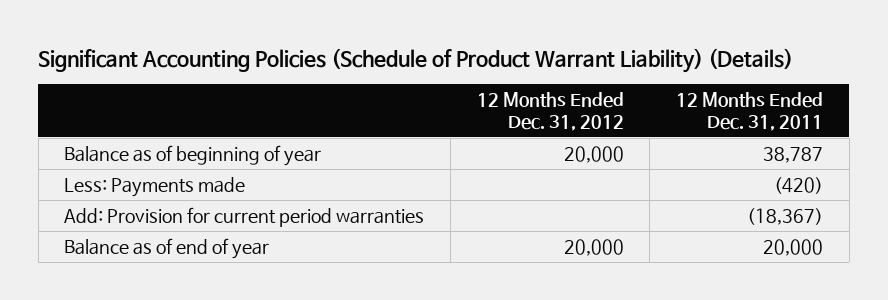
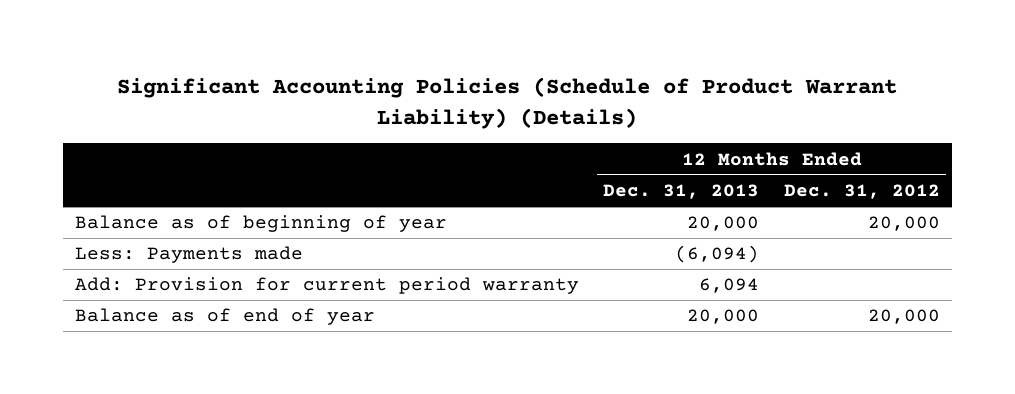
- | 12 Months Ended Dec. 31, 2012 | 12 Months Ended Dec. 31, 2011
+ | 12 Months Ended Dec. 31, 2013 | 12 Months Ended Dec. 31, 2012
- Add: Provision for current period warranties | | (18,367)
+ Add: Provision for current period warranty | 6,094 |

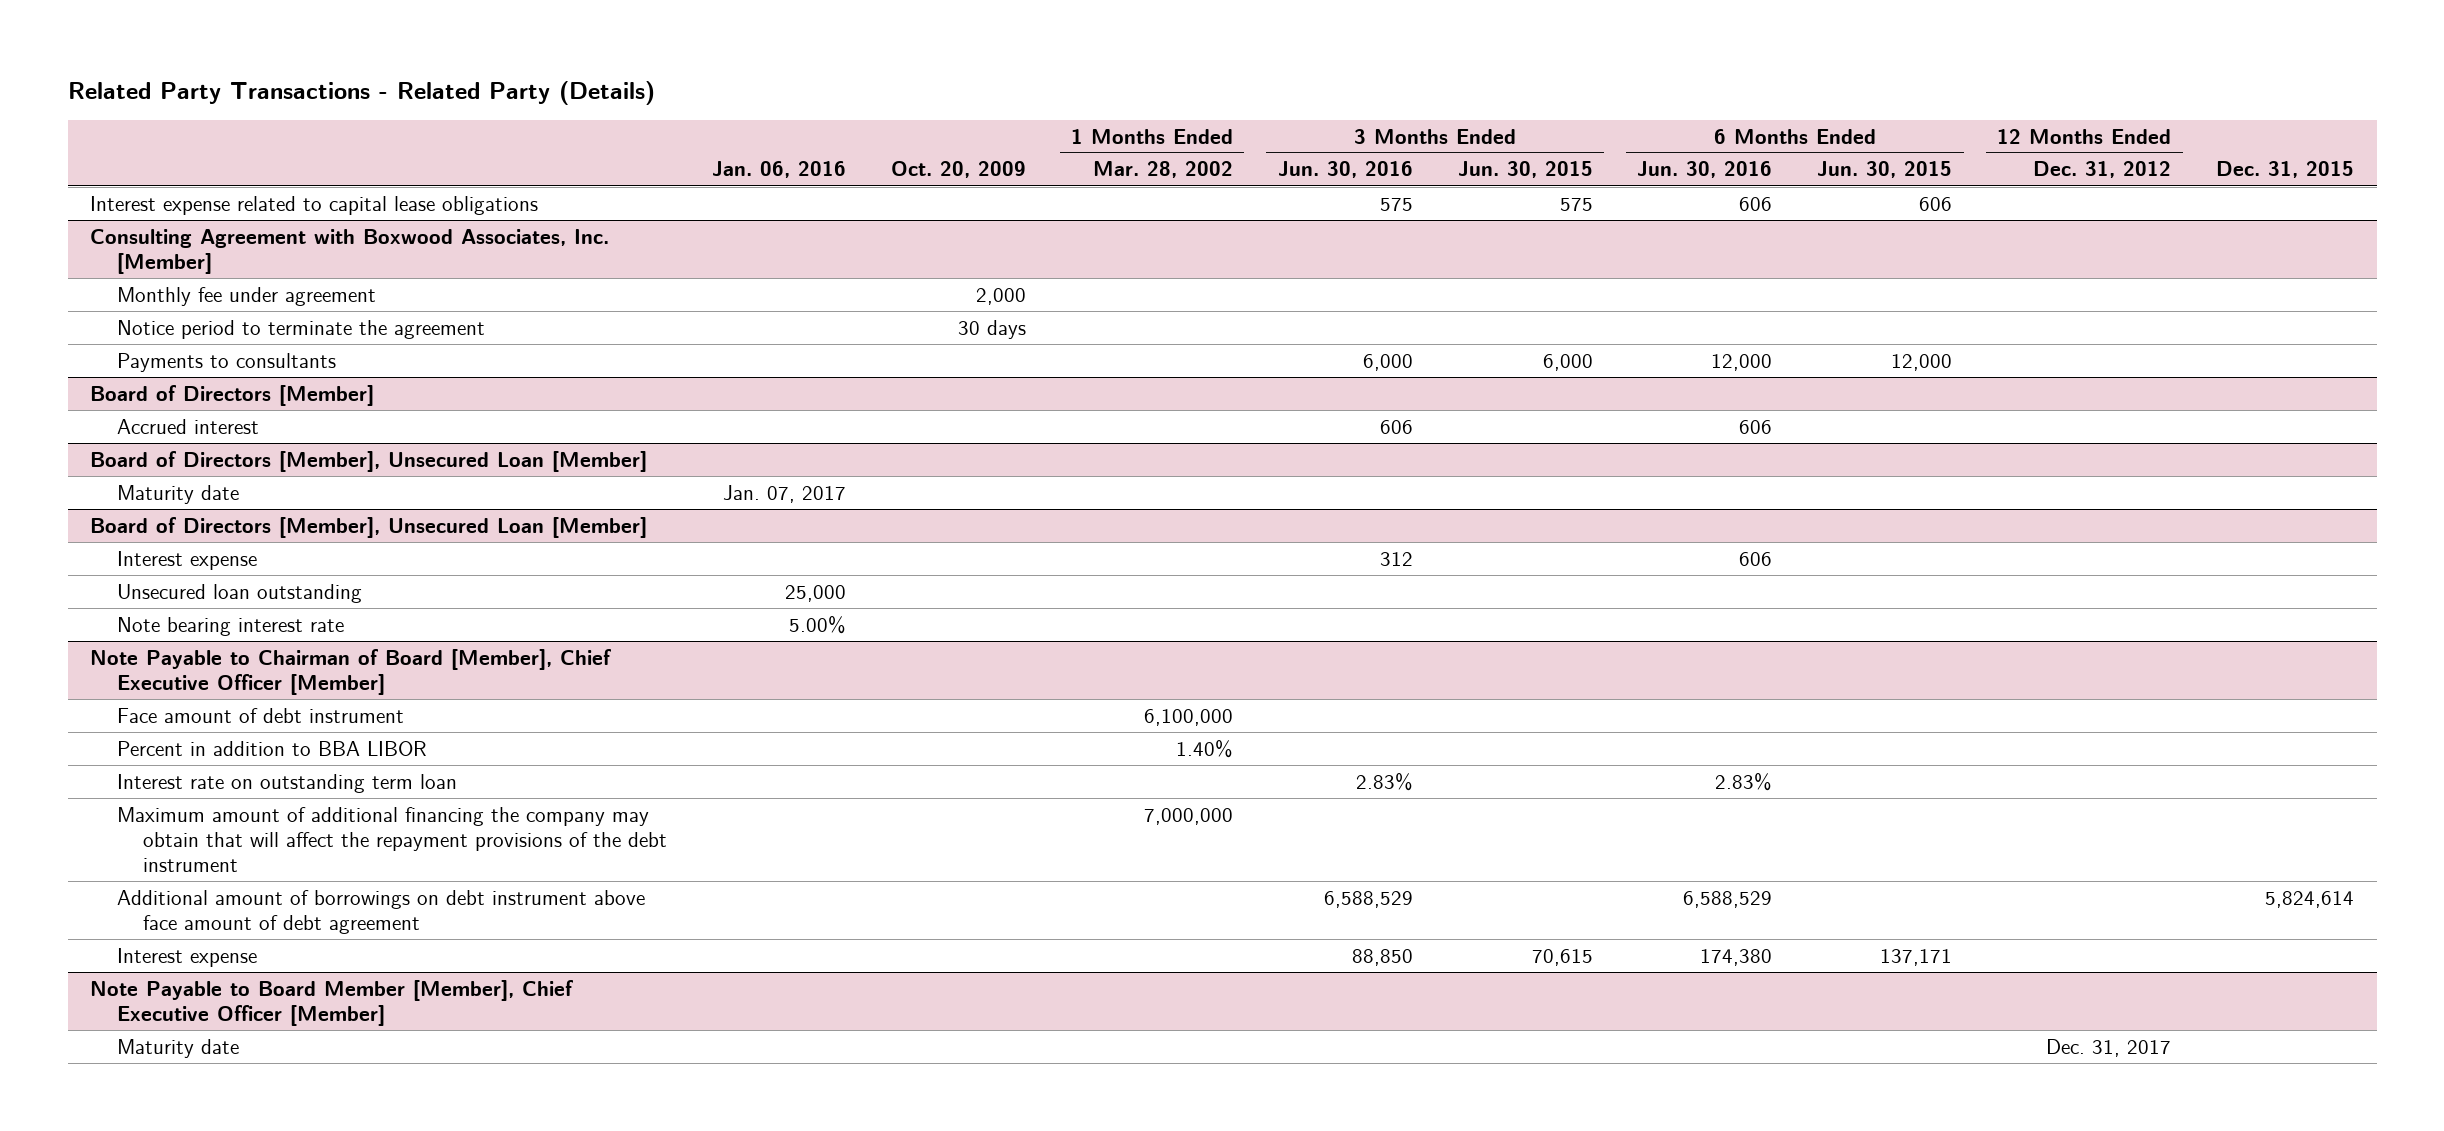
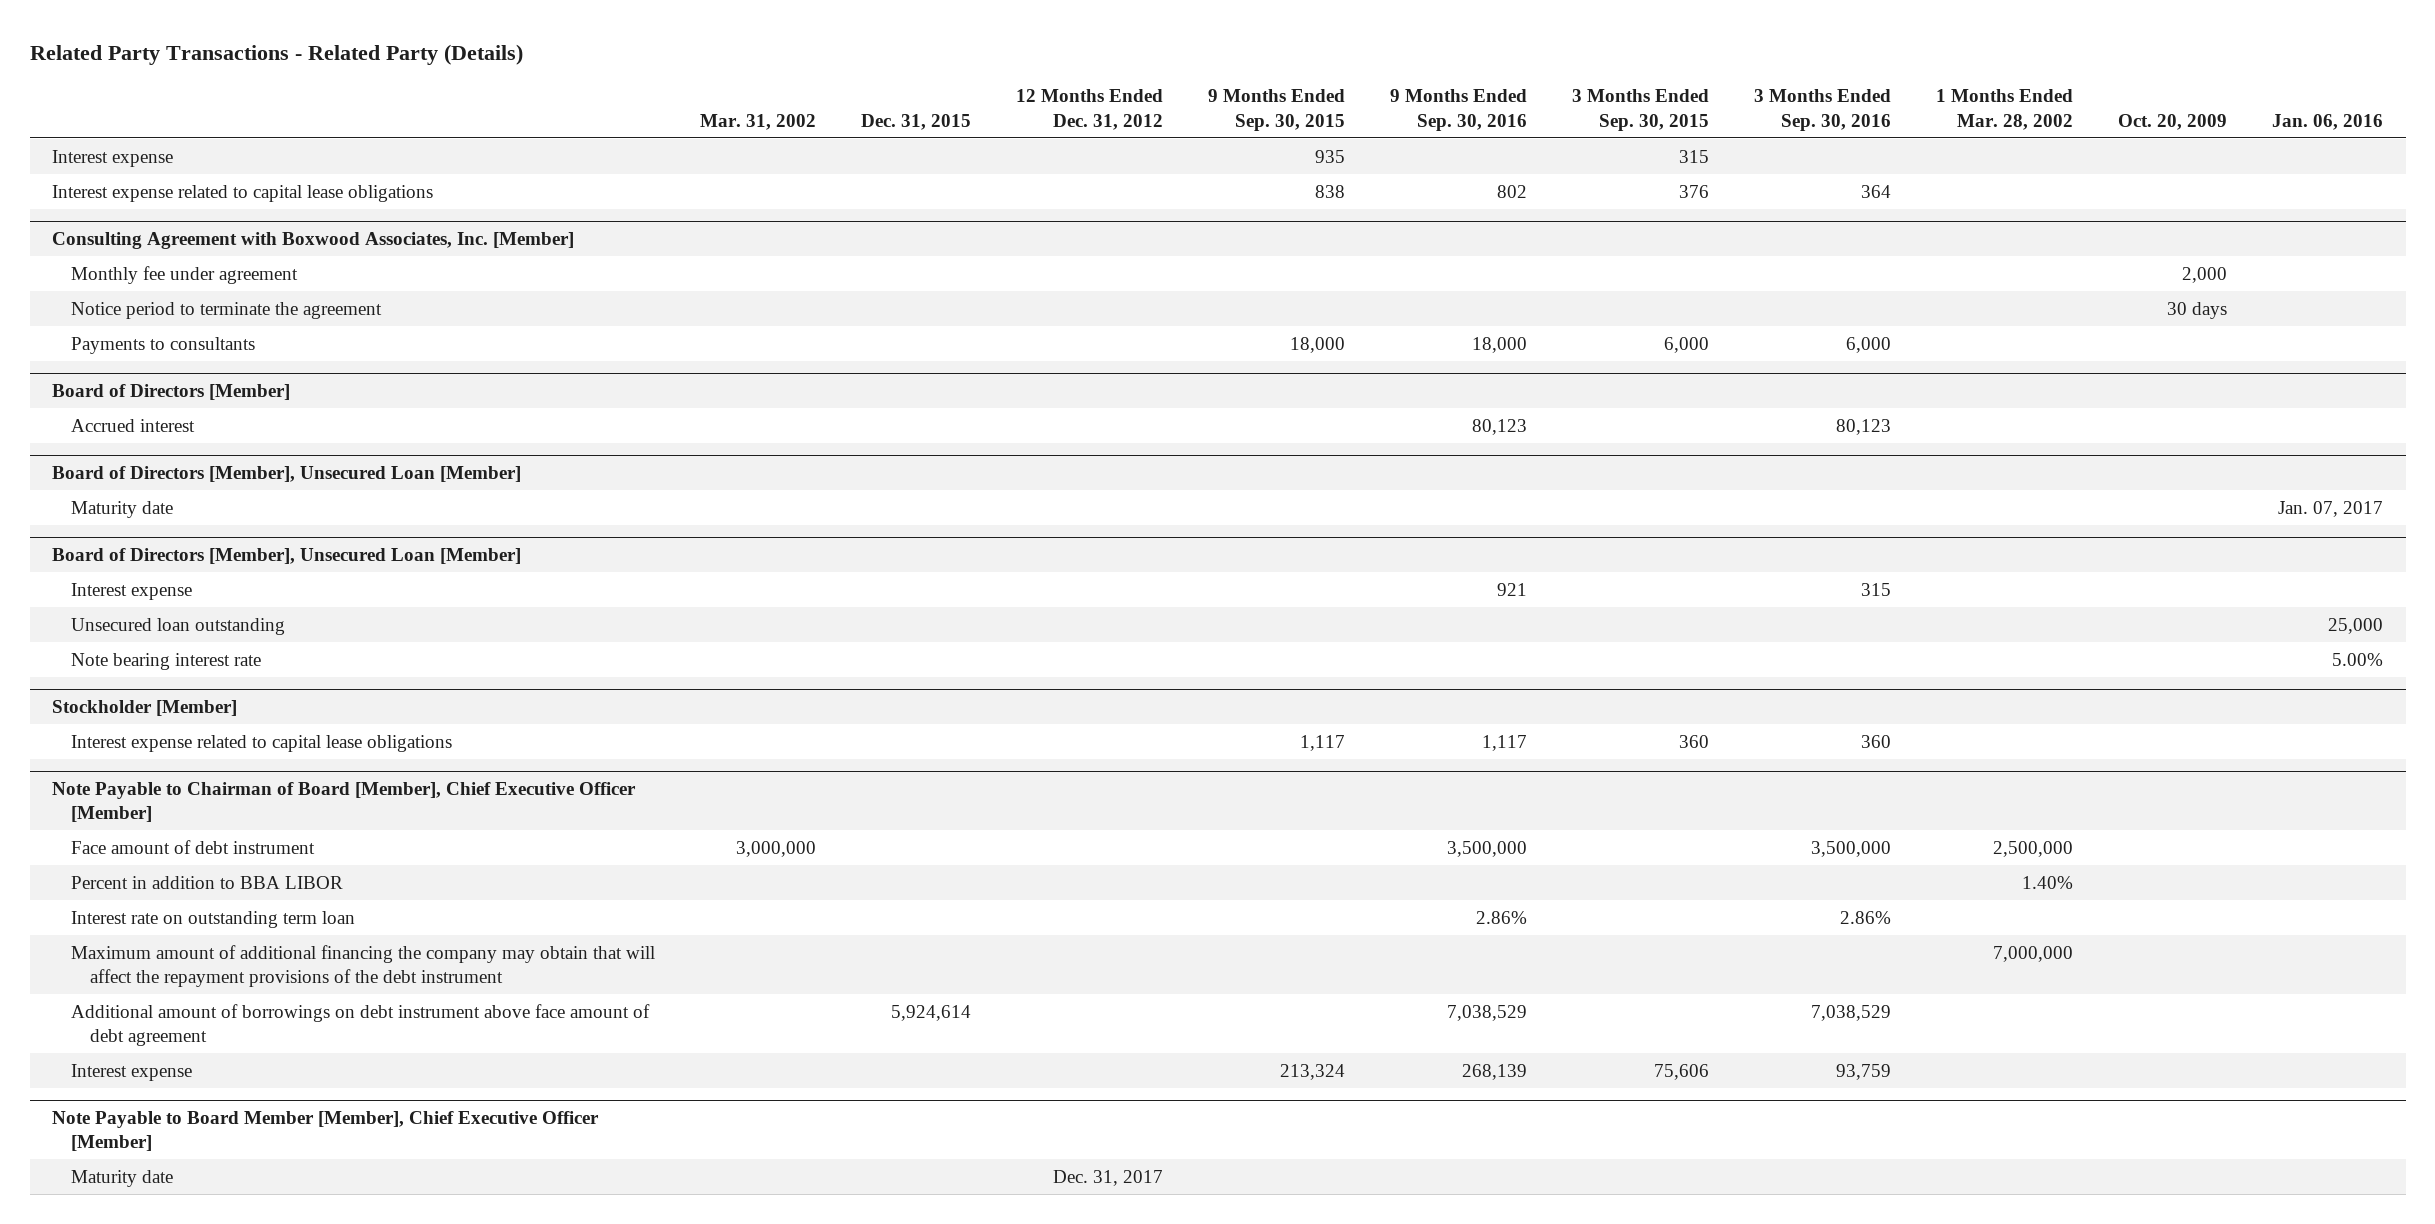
- | Jan. 06, 2016 | Oct. 20, 2009 | 1 Months Ended Mar. 28, 2002 | 3 Months Ended Jun. 30, 2016 | 3 Months Ended Jun. 30, 2015 | 6 Months Ended Jun. 30, 2016 | 6 Months Ended Jun. 30, 2015 | 12 Months Ended Dec. 31, 2012 | Dec. 31, 2015
+ | Mar. 31, 2002 | Dec. 31, 2015 | 12 Months Ended Dec. 31, 2012 | 9 Months Ended Sep. 30, 2015 | 9 Months Ended Sep. 30, 2016 | 3 Months Ended Sep. 30, 2015 | 3 Months Ended Sep. 30, 2016 | 1 Months Ended Mar. 28, 2002 | Oct. 20, 2009 | Jan. 06, 2016
+ Interest expense | | | | 935 | | 315 | | | |
+ Stockholder [Member]
+ Interest expense related to capital lease obligations | | | | 1,117 | 1,117 | 360 | 360 | | |
@ Note Payable to Chairman of Board [Member], Chief Executive Officer [Member]
- Face amount of debt instrument | | | 6,100,000 | | | | | |
+ Face amount of debt instrument | 3,000,000 | | | | 3,500,000 | | 3,500,000 | 2,500,000 | |
- Additional amount of borrowings on debt instrument above face amount of debt agreement | | | | 6,588,529 | | 6,588,529 | | | 5,824,614
+ Additional amount of borrowings on debt instrument above face amount of debt agreement | | 5,924,614 | | | 7,038,529 | | 7,038,529 | | |

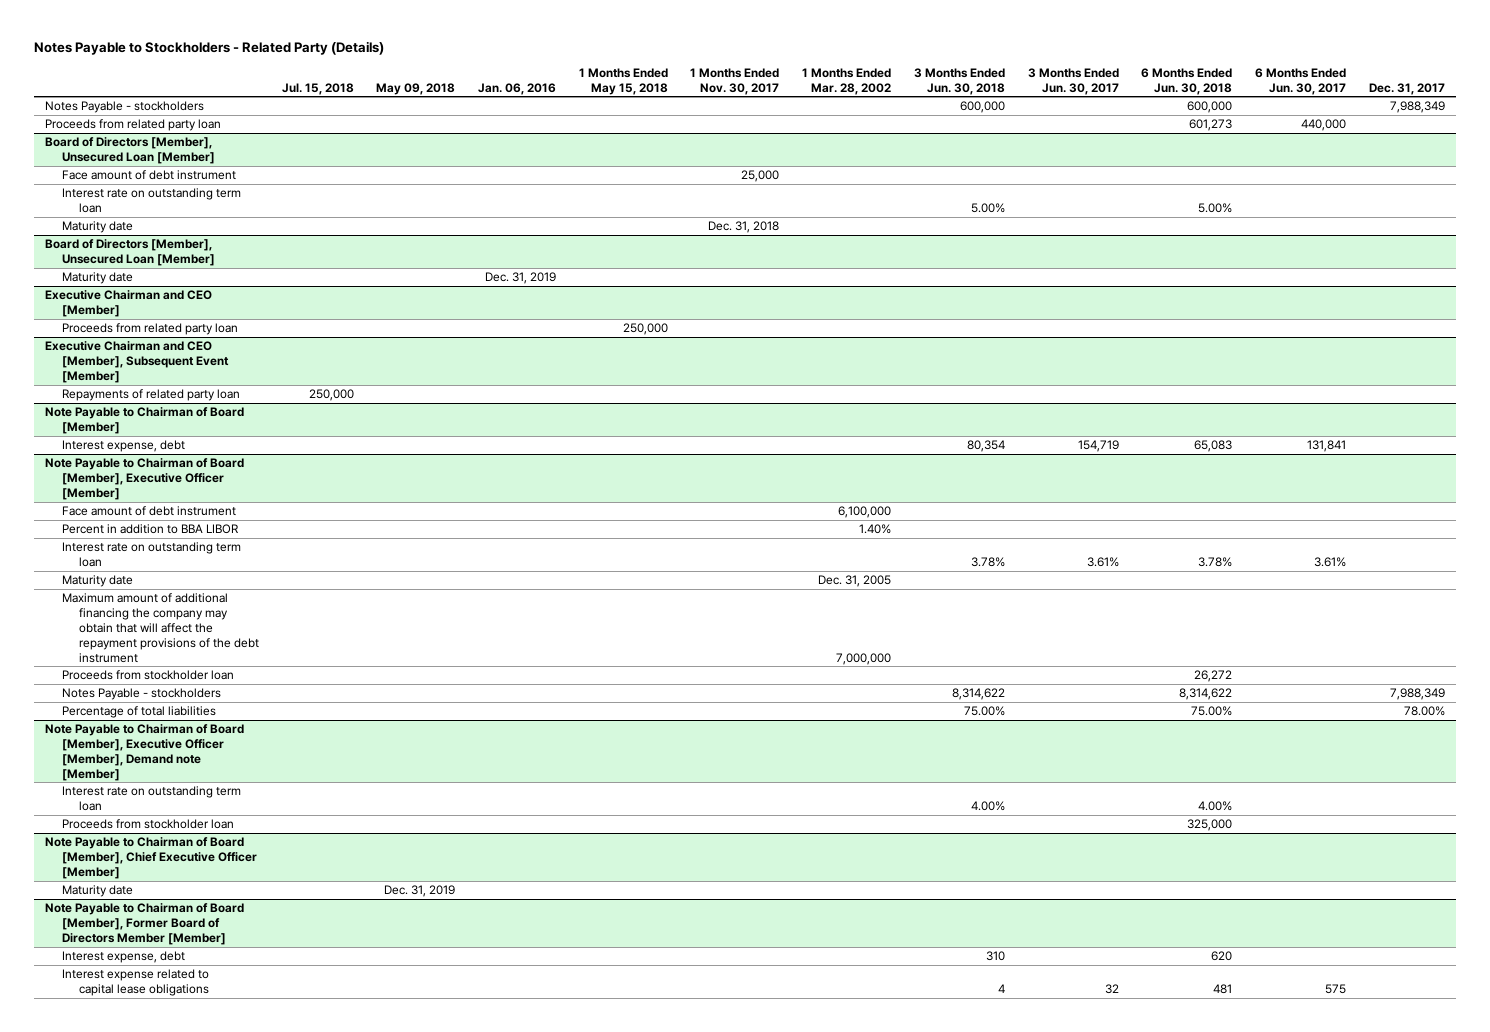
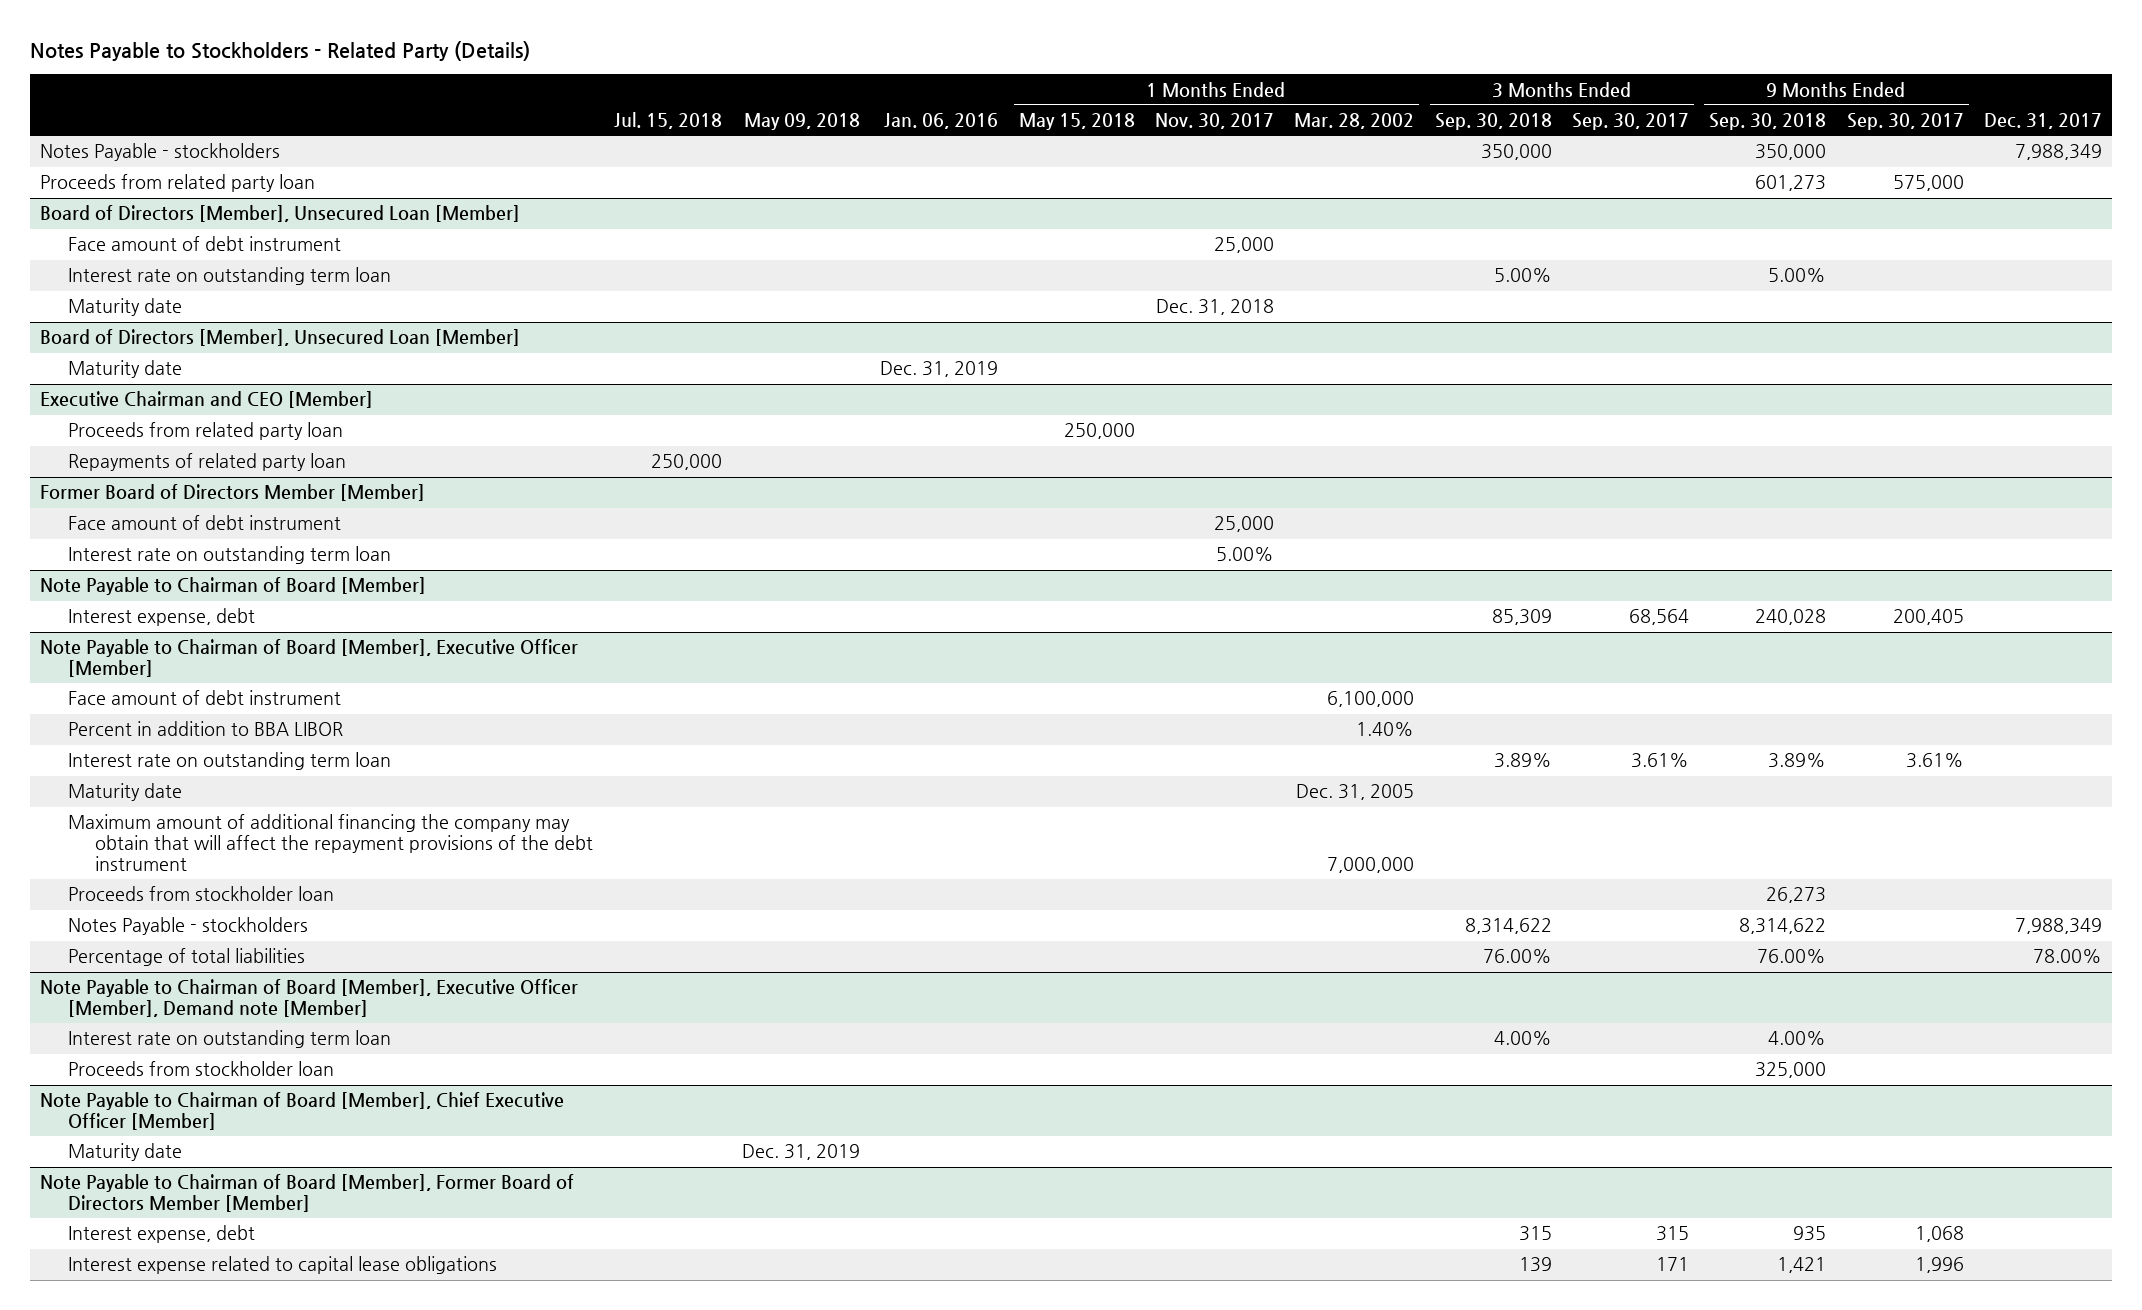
- | Jul. 15, 2018 | May 09, 2018 | Jan. 06, 2016 | 1 Months Ended May 15, 2018 | 1 Months Ended Nov. 30, 2017 | 1 Months Ended Mar. 28, 2002 | 3 Months Ended Jun. 30, 2018 | 3 Months Ended Jun. 30, 2017 | 6 Months Ended Jun. 30, 2018 | 6 Months Ended Jun. 30, 2017 | Dec. 31, 2017
+ | Jul. 15, 2018 | May 09, 2018 | Jan. 06, 2016 | 1 Months Ended May 15, 2018 | 1 Months Ended Nov. 30, 2017 | 1 Months Ended Mar. 28, 2002 | 3 Months Ended Sep. 30, 2018 | 3 Months Ended Sep. 30, 2017 | 9 Months Ended Sep. 30, 2018 | 9 Months Ended Sep. 30, 2017 | Dec. 31, 2017
- Executive Chairman and CEO [Member], Subsequent Event [Member]
- Repayments of related party loan | 250,000 | | | | | | | | | |
@ Executive Chairman and CEO [Member]
+ Repayments of related party loan | 250,000 | | | | | | | | | |
+ Former Board of Directors Member [Member]
+ Face amount of debt instrument | | | | | 25,000 | | | | | |
+ Interest rate on outstanding term loan | | | | | 5.00% | | | | | |

